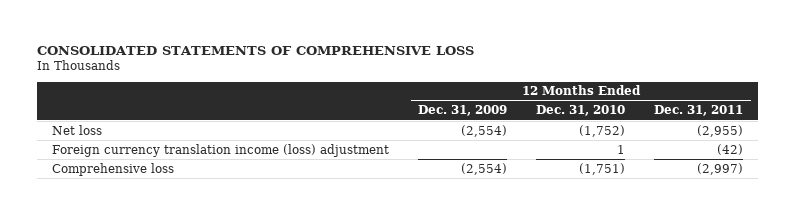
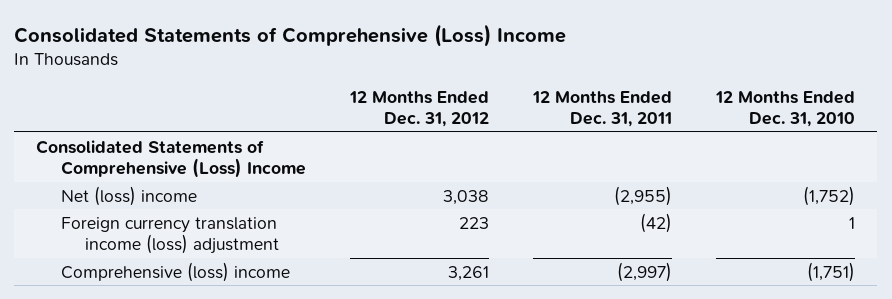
- CONSOLIDATED STATEMENTS OF COMPREHENSIVE LOSS
+ Consolidated Statements of Comprehensive (Loss) Income
- | 12 Months Ended Dec. 31, 2009 | 12 Months Ended Dec. 31, 2010 | 12 Months Ended Dec. 31, 2011
+ | 12 Months Ended Dec. 31, 2012 | 12 Months Ended Dec. 31, 2011 | 12 Months Ended Dec. 31, 2010
- Net loss | (2,554) | (1,752) | (2,955)
+ Consolidated Statements of Comprehensive (Loss) Income
+ Net (loss) income | 3,038 | (2,955) | (1,752)
- Comprehensive loss | (2,554) | (1,751) | (2,997)
+ Comprehensive (loss) income | 3,261 | (2,997) | (1,751)

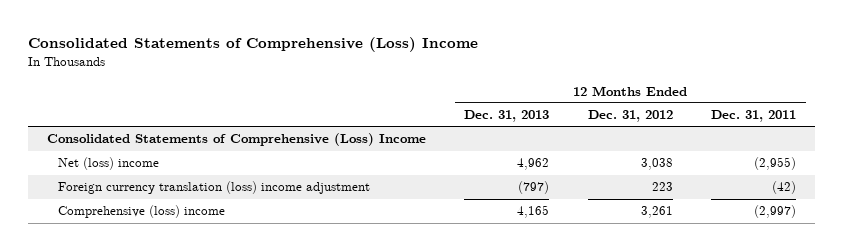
- | 12 Months Ended Dec. 31, 2012 | 12 Months Ended Dec. 31, 2011 | 12 Months Ended Dec. 31, 2010
+ | 12 Months Ended Dec. 31, 2013 | 12 Months Ended Dec. 31, 2012 | 12 Months Ended Dec. 31, 2011
- Foreign currency translation income (loss) adjustment | 223 | (42) | 1
+ Foreign currency translation (loss) income adjustment | (797) | 223 | (42)

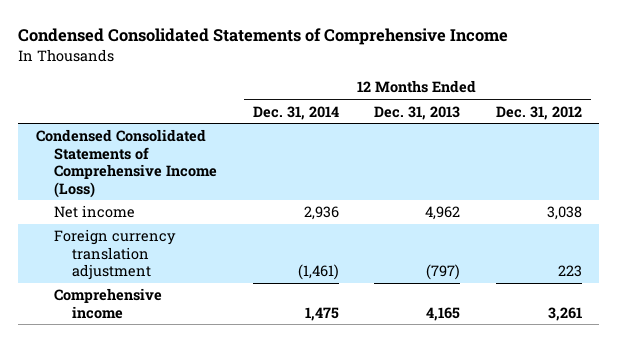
- Consolidated Statements of Comprehensive (Loss) Income
+ Condensed Consolidated Statements of Comprehensive Income
- | 12 Months Ended Dec. 31, 2013 | 12 Months Ended Dec. 31, 2012 | 12 Months Ended Dec. 31, 2011
+ | 12 Months Ended Dec. 31, 2014 | 12 Months Ended Dec. 31, 2013 | 12 Months Ended Dec. 31, 2012
- Consolidated Statements of Comprehensive (Loss) Income
- Net (loss) income | 4,962 | 3,038 | (2,955)
- Foreign currency translation (loss) income adjustment | (797) | 223 | (42)
- Comprehensive (loss) income | 4,165 | 3,261 | (2,997)
+ Condensed Consolidated Statements of Comprehensive Income (Loss)
+ Net income | 2,936 | 4,962 | 3,038
+ Foreign currency translation adjustment | (1,461) | (797) | 223
+ Comprehensive income | 1,475 | 4,165 | 3,261

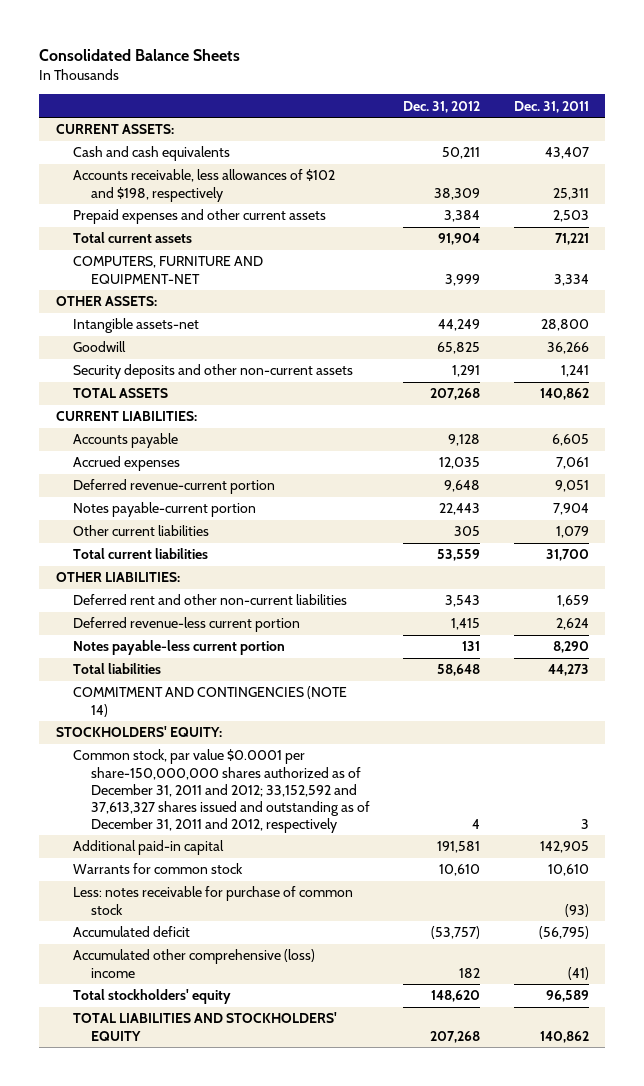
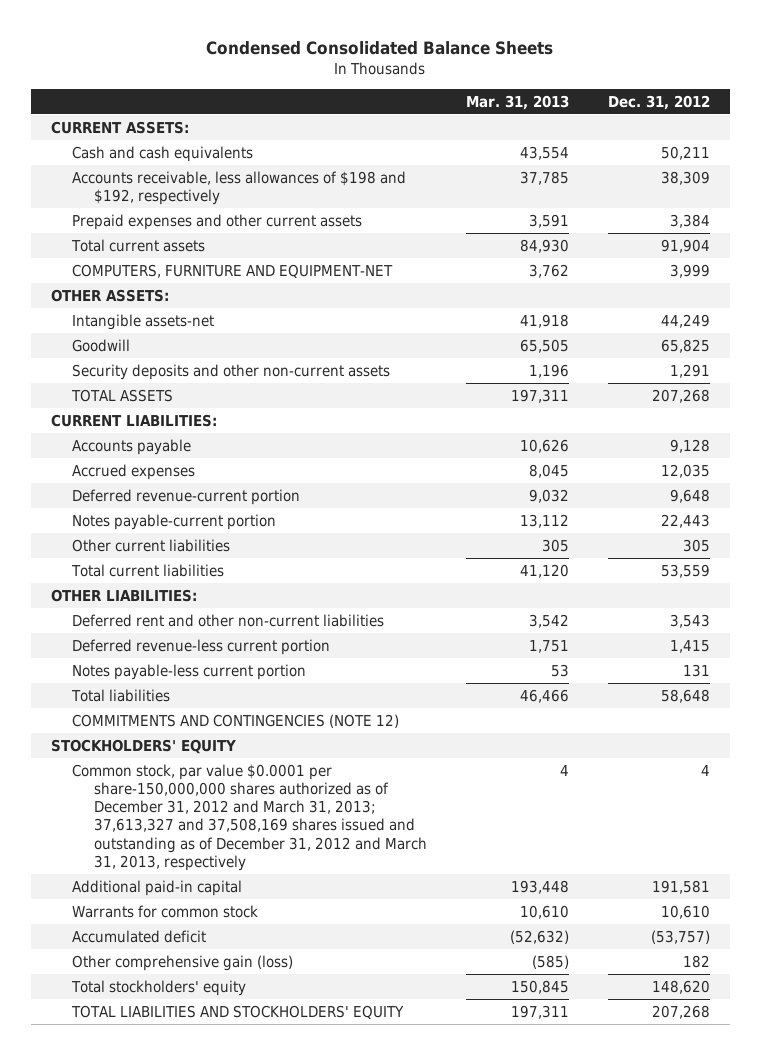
- Consolidated Balance Sheets
+ Condensed Consolidated Balance Sheets
- | Dec. 31, 2012 | Dec. 31, 2011
+ | Mar. 31, 2013 | Dec. 31, 2012
- Accounts receivable, less allowances of $102 and $198, respectively | 38,309 | 25,311
+ Accounts receivable, less allowances of $198 and $192, respectively | 37,785 | 38,309
- COMMITMENT AND CONTINGENCIES (NOTE 14)
- STOCKHOLDERS' EQUITY:
- Common stock, par value $0.0001 per share-150,000,000 shares authorized as of December 31, 2011 and 2012; 33,152,592 and 37,613,327 shares issued and outstanding as of December 31, 2011 and 2012, respectively | 4 | 3
+ COMMITMENTS AND CONTINGENCIES (NOTE 12)
+ STOCKHOLDERS' EQUITY
+ Common stock, par value $0.0001 per share-150,000,000 shares authorized as of December 31, 2012 and March 31, 2013; 37,613,327 and 37,508,169 shares issued and outstanding as of December 31, 2012 and March 31, 2013, respectively | 4 | 4
- Less: notes receivable for purchase of common stock | | (93)
- Accumulated other comprehensive (loss) income | 182 | (41)
+ Other comprehensive gain (loss) | (585) | 182

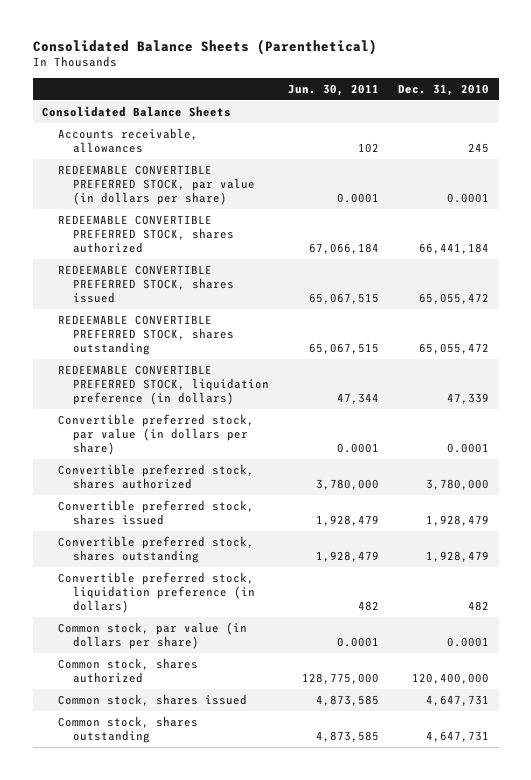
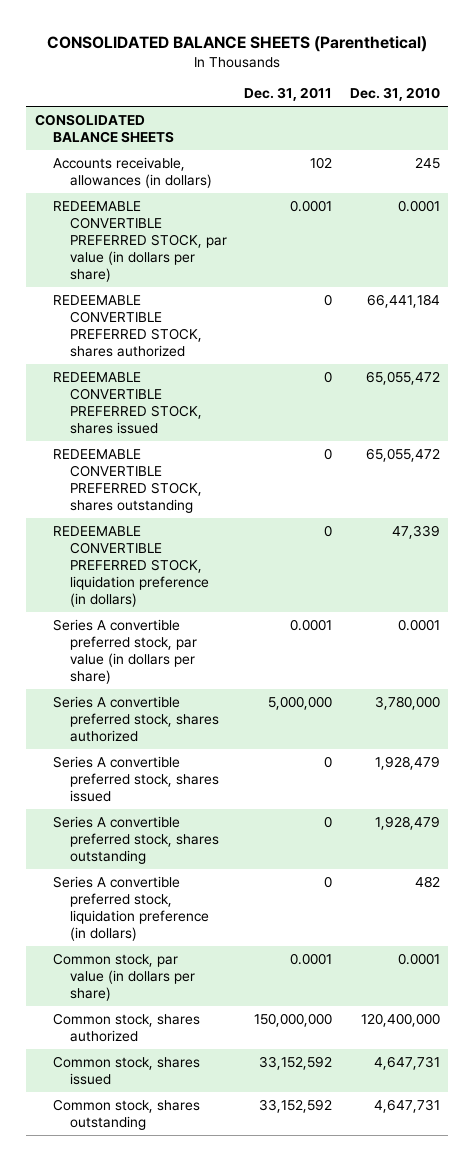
- Consolidated Balance Sheets (Parenthetical)
+ CONSOLIDATED BALANCE SHEETS (Parenthetical)
- | Jun. 30, 2011 | Dec. 31, 2010
+ | Dec. 31, 2011 | Dec. 31, 2010
- Consolidated Balance Sheets
- Accounts receivable, allowances | 102 | 245
+ CONSOLIDATED BALANCE SHEETS
+ Accounts receivable, allowances (in dollars) | 102 | 245
- Convertible preferred stock, par value (in dollars per share) | 0.0001 | 0.0001
- Convertible preferred stock, shares authorized | 3,780,000 | 3,780,000
- Convertible preferred stock, shares issued | 1,928,479 | 1,928,479
- Convertible preferred stock, shares outstanding | 1,928,479 | 1,928,479
- Convertible preferred stock, liquidation preference (in dollars) | 482 | 482
+ Series A convertible preferred stock, par value (in dollars per share) | 0.0001 | 0.0001
+ Series A convertible preferred stock, shares authorized | 5,000,000 | 3,780,000
+ Series A convertible preferred stock, shares issued | 0 | 1,928,479
+ Series A convertible preferred stock, shares outstanding | 0 | 1,928,479
+ Series A convertible preferred stock, liquidation preference (in dollars) | 0 | 482

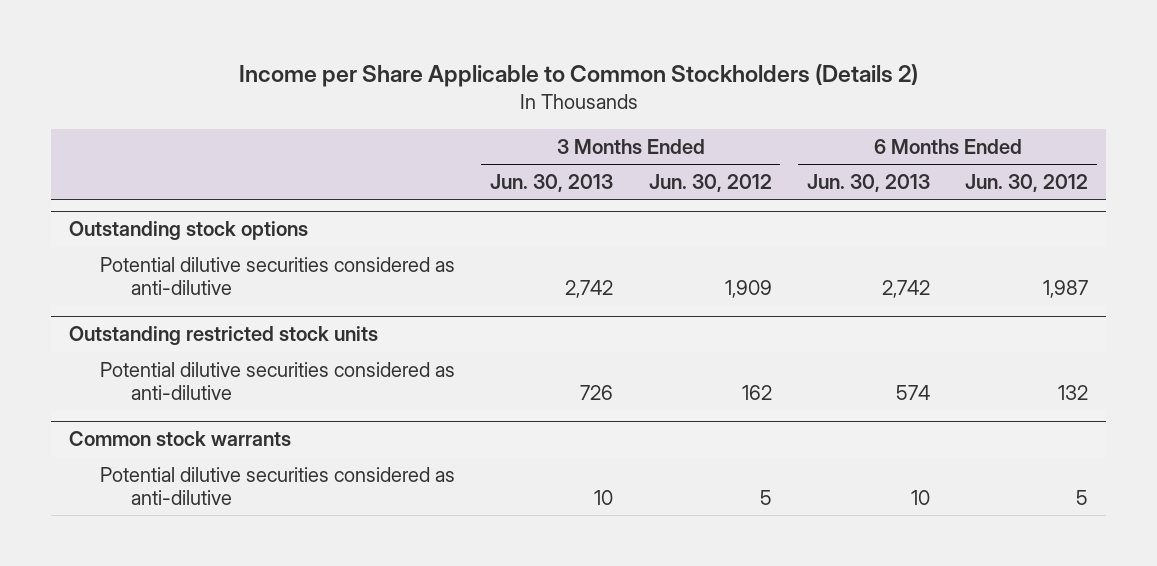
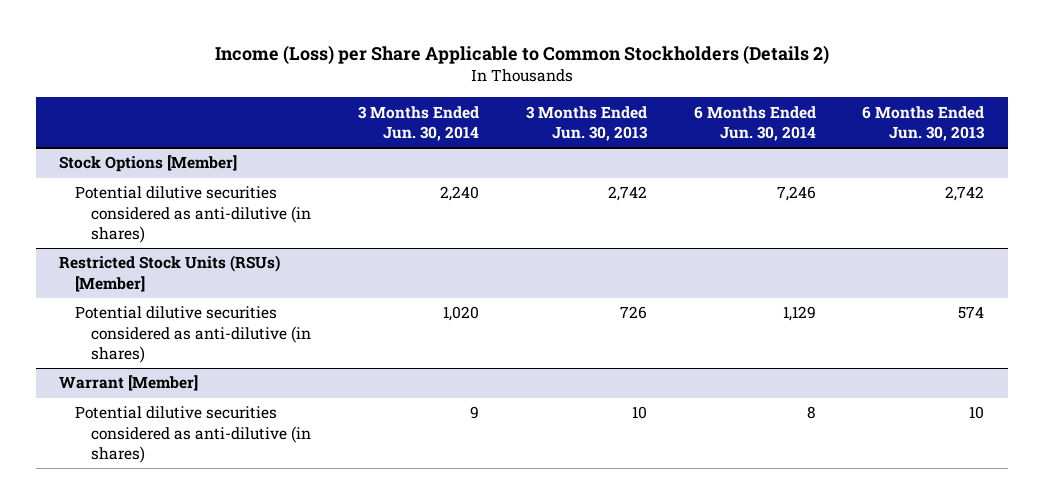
- Income per Share Applicable to Common Stockholders (Details 2)
+ Income (Loss) per Share Applicable to Common Stockholders (Details 2)
- | 3 Months Ended Jun. 30, 2013 | 3 Months Ended Jun. 30, 2012 | 6 Months Ended Jun. 30, 2013 | 6 Months Ended Jun. 30, 2012
+ | 3 Months Ended Jun. 30, 2014 | 3 Months Ended Jun. 30, 2013 | 6 Months Ended Jun. 30, 2014 | 6 Months Ended Jun. 30, 2013
- Outstanding stock options
- Potential dilutive securities considered as anti-dilutive | 2,742 | 1,909 | 2,742 | 1,987
- Outstanding restricted stock units
- Potential dilutive securities considered as anti-dilutive | 726 | 162 | 574 | 132
- Common stock warrants
- Potential dilutive securities considered as anti-dilutive | 10 | 5 | 10 | 5
+ Stock Options [Member]
+ Potential dilutive securities considered as anti-dilutive (in shares) | 2,240 | 2,742 | 7,246 | 2,742
+ Restricted Stock Units (RSUs) [Member]
+ Potential dilutive securities considered as anti-dilutive (in shares) | 1,020 | 726 | 1,129 | 574
+ Warrant [Member]
+ Potential dilutive securities considered as anti-dilutive (in shares) | 9 | 10 | 8 | 10

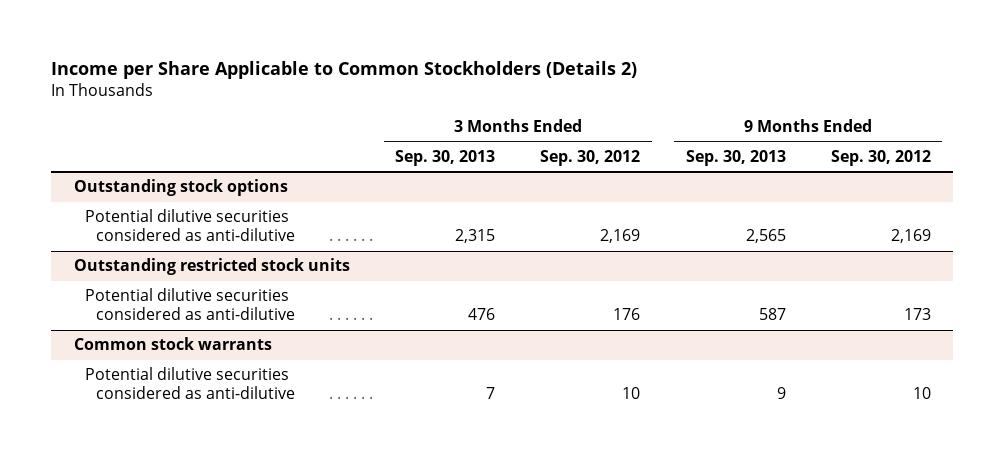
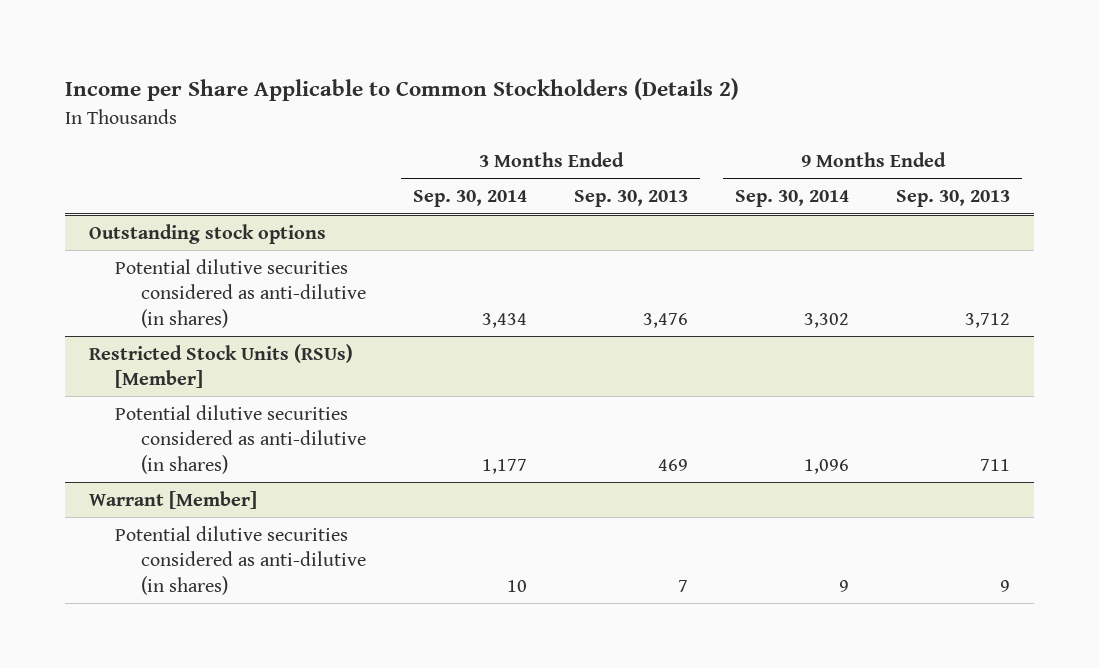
- | 3 Months Ended Sep. 30, 2013 | 3 Months Ended Sep. 30, 2012 | 9 Months Ended Sep. 30, 2013 | 9 Months Ended Sep. 30, 2012
+ | 3 Months Ended Sep. 30, 2014 | 3 Months Ended Sep. 30, 2013 | 9 Months Ended Sep. 30, 2014 | 9 Months Ended Sep. 30, 2013
@ Outstanding stock options
- Potential dilutive securities considered as anti-dilutive | 2,315 | 2,169 | 2,565 | 2,169
- Outstanding restricted stock units
- Potential dilutive securities considered as anti-dilutive | 476 | 176 | 587 | 173
- Common stock warrants
- Potential dilutive securities considered as anti-dilutive | 7 | 10 | 9 | 10
@ Outstanding stock options
+ Potential dilutive securities considered as anti-dilutive (in shares) | 3,434 | 3,476 | 3,302 | 3,712
+ Restricted Stock Units (RSUs) [Member]
+ Potential dilutive securities considered as anti-dilutive (in shares) | 1,177 | 469 | 1,096 | 711
+ Warrant [Member]
+ Potential dilutive securities considered as anti-dilutive (in shares) | 10 | 7 | 9 | 9

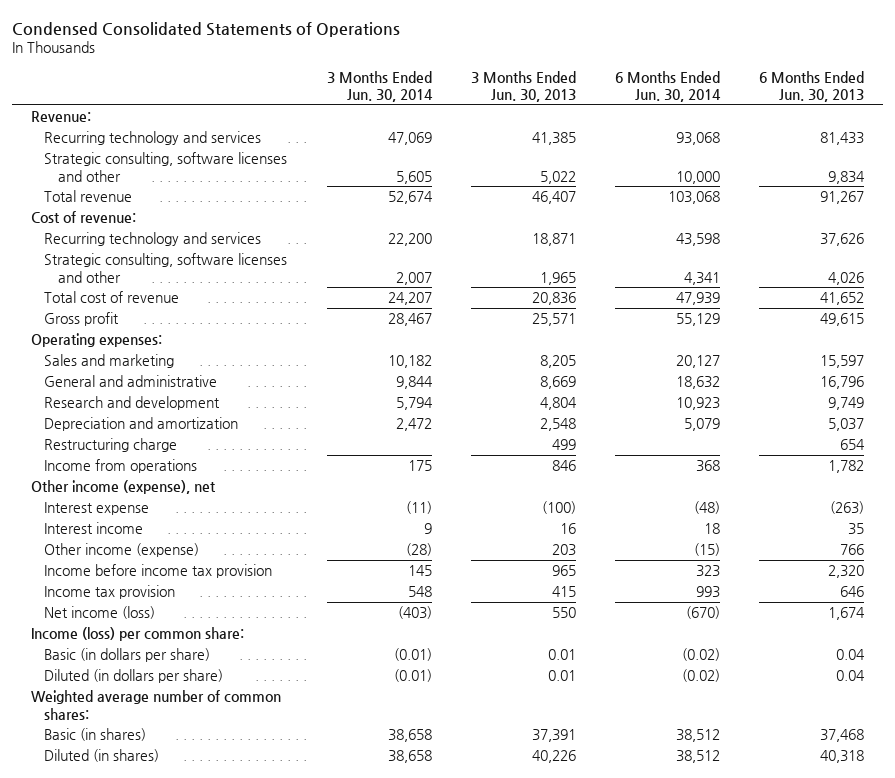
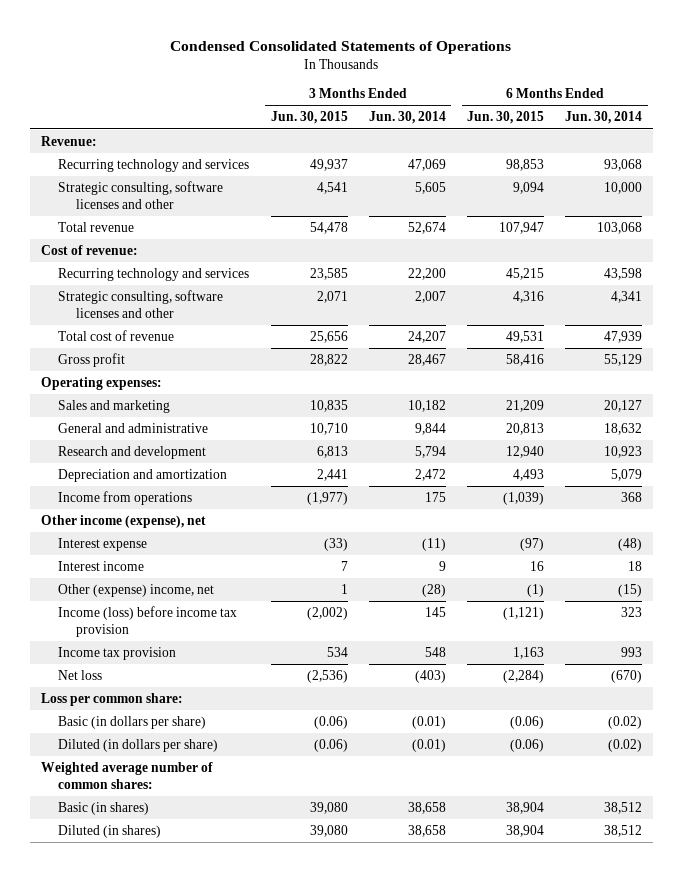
- | 3 Months Ended Jun. 30, 2014 | 3 Months Ended Jun. 30, 2013 | 6 Months Ended Jun. 30, 2014 | 6 Months Ended Jun. 30, 2013
+ | 3 Months Ended Jun. 30, 2015 | 3 Months Ended Jun. 30, 2014 | 6 Months Ended Jun. 30, 2015 | 6 Months Ended Jun. 30, 2014
- Restructuring charge | | 499 | | 654
- Other income (expense) | (28) | 203 | (15) | 766
- Income before income tax provision | 145 | 965 | 323 | 2,320
+ Other (expense) income, net | 1 | (28) | (1) | (15)
+ Income (loss) before income tax provision | (2,002) | 145 | (1,121) | 323
- Net income (loss) | (403) | 550 | (670) | 1,674
- Income (loss) per common share:
+ Net loss | (2,536) | (403) | (2,284) | (670)
+ Loss per common share:

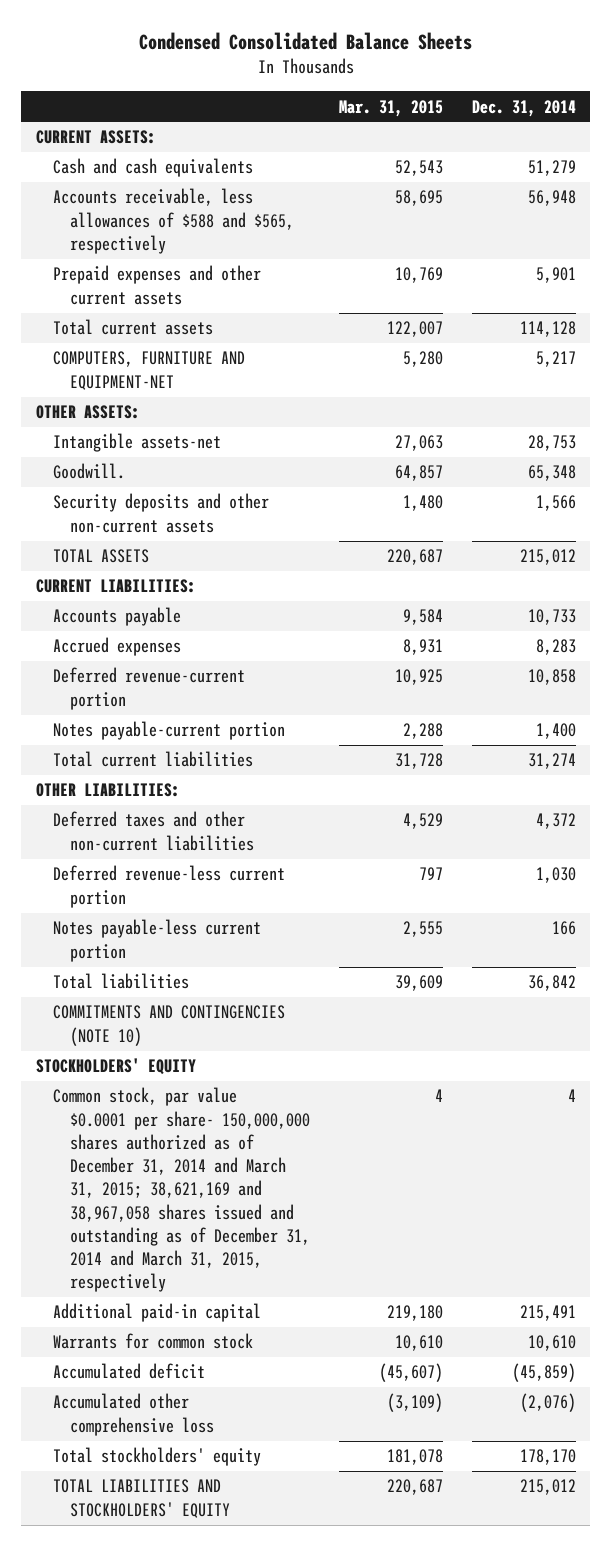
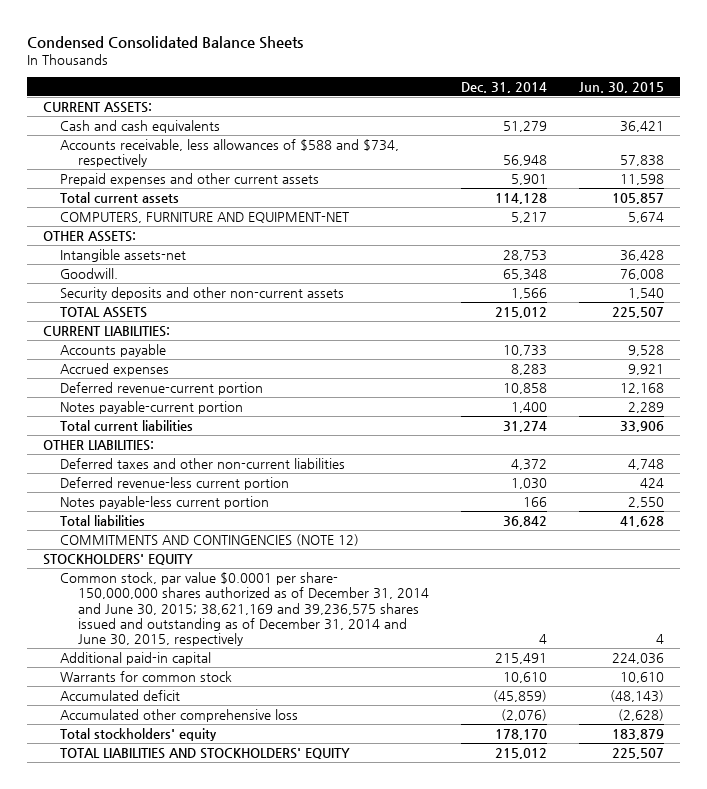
- | Mar. 31, 2015 | Dec. 31, 2014
+ | Dec. 31, 2014 | Jun. 30, 2015
- Accounts receivable, less allowances of $588 and $565, respectively | 58,695 | 56,948
+ Accounts receivable, less allowances of $588 and $734, respectively | 56,948 | 57,838
- COMMITMENTS AND CONTINGENCIES (NOTE 10)
+ COMMITMENTS AND CONTINGENCIES (NOTE 12)
- Common stock, par value $0.0001 per share- 150,000,000 shares authorized as of December 31, 2014 and March 31, 2015; 38,621,169 and 38,967,058 shares issued and outstanding as of December 31, 2014 and March 31, 2015, respectively | 4 | 4
+ Common stock, par value $0.0001 per share- 150,000,000 shares authorized as of December 31, 2014 and June 30, 2015; 38,621,169 and 39,236,575 shares issued and outstanding as of December 31, 2014 and June 30, 2015, respectively | 4 | 4

